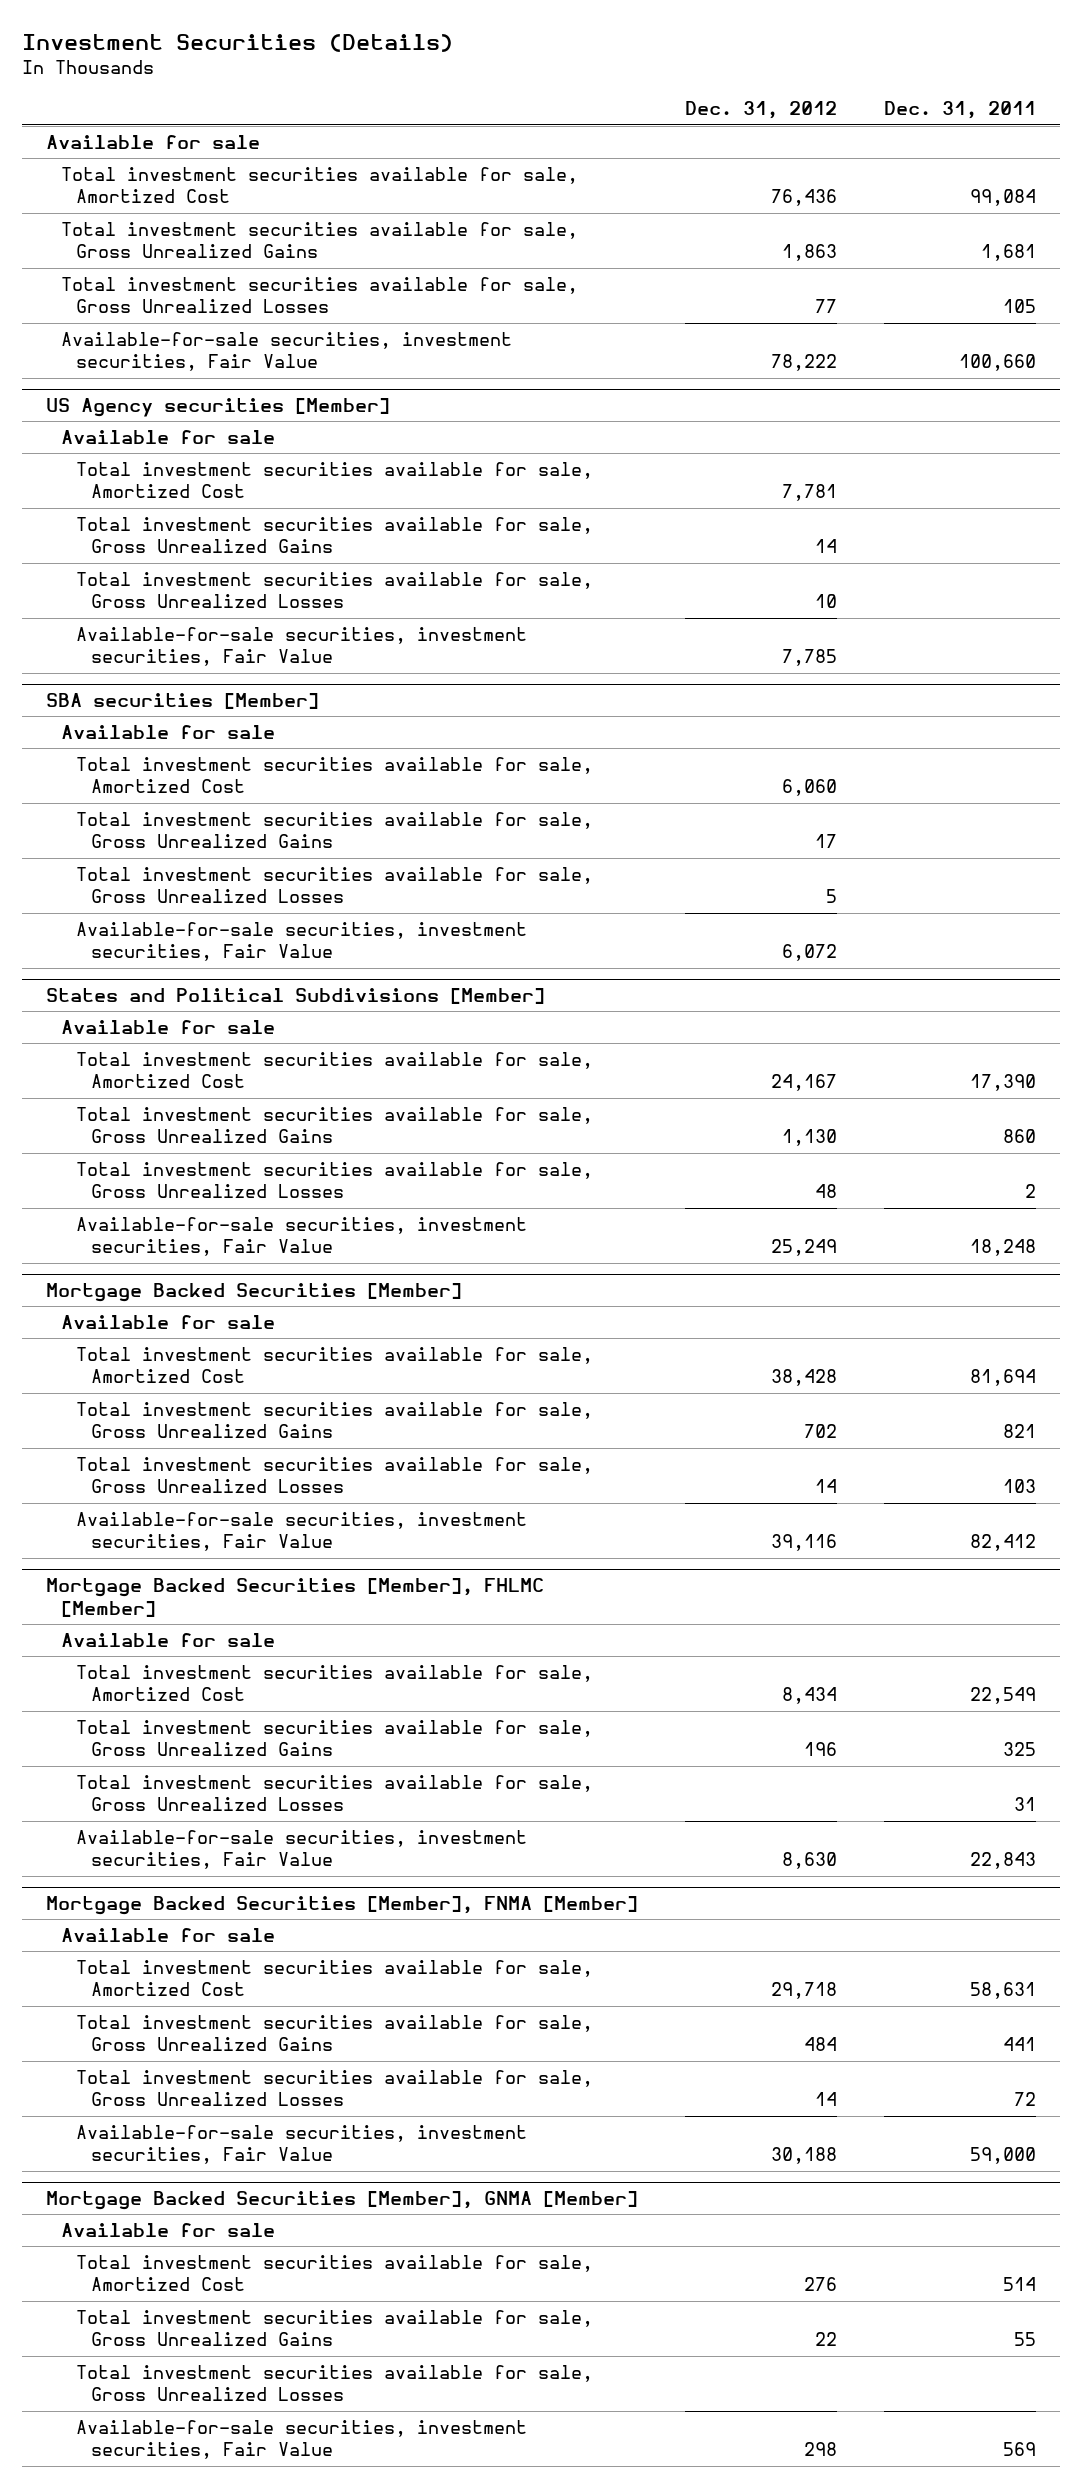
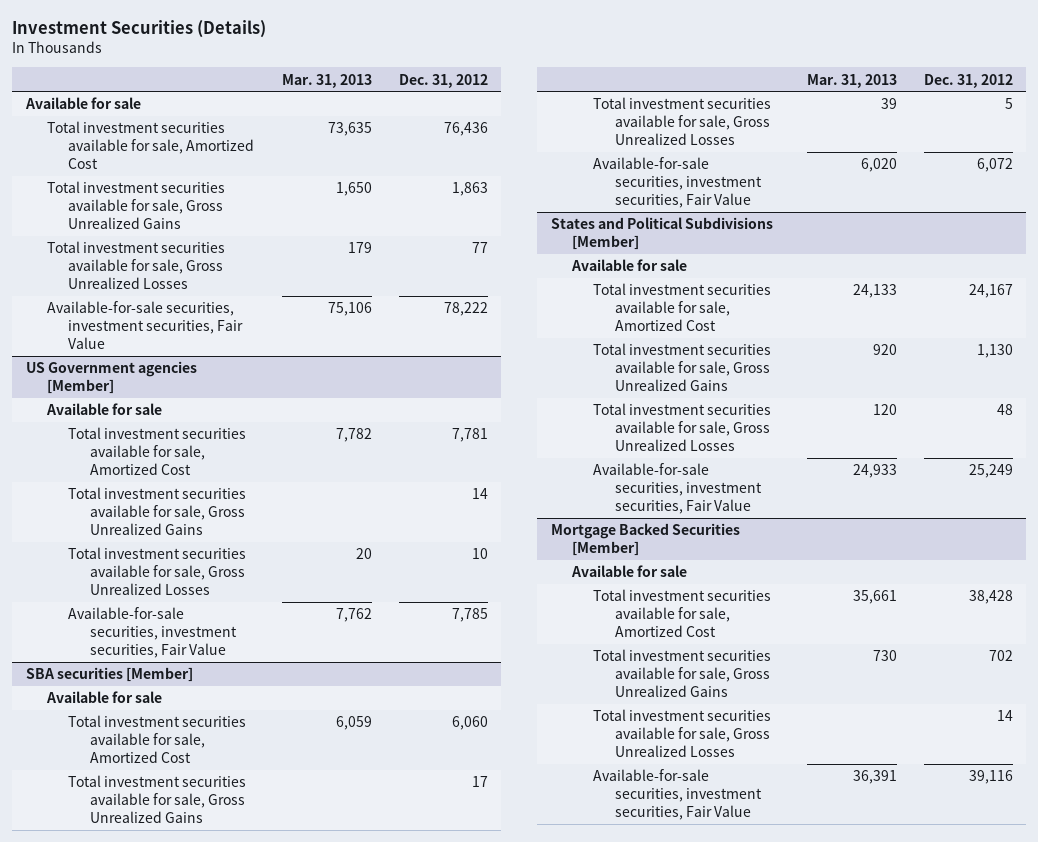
- | Dec. 31, 2012 | Dec. 31, 2011
+ | Mar. 31, 2013 | Dec. 31, 2012
- US Agency securities [Member]
+ US Government agencies [Member]
- Mortgage Backed Securities [Member], FHLMC [Member]
- Available for sale
- Total investment securities available for sale, Amortized Cost | 8,434 | 22,549
- Total investment securities available for sale, Gross Unrealized Gains | 196 | 325
- Total investment securities available for sale, Gross Unrealized Losses | | 31
- Available-for-sale securities, investment securities, Fair Value | 8,630 | 22,843
- Mortgage Backed Securities [Member], FNMA [Member]
- Available for sale
- Total investment securities available for sale, Amortized Cost | 29,718 | 58,631
- Total investment securities available for sale, Gross Unrealized Gains | 484 | 441
- Total investment securities available for sale, Gross Unrealized Losses | 14 | 72
- Available-for-sale securities, investment securities, Fair Value | 30,188 | 59,000
- Mortgage Backed Securities [Member], GNMA [Member]
- Available for sale
- Total investment securities available for sale, Amortized Cost | 276 | 514
- Total investment securities available for sale, Gross Unrealized Gains | 22 | 55
- Total investment securities available for sale, Gross Unrealized Losses
- Available-for-sale securities, investment securities, Fair Value | 298 | 569

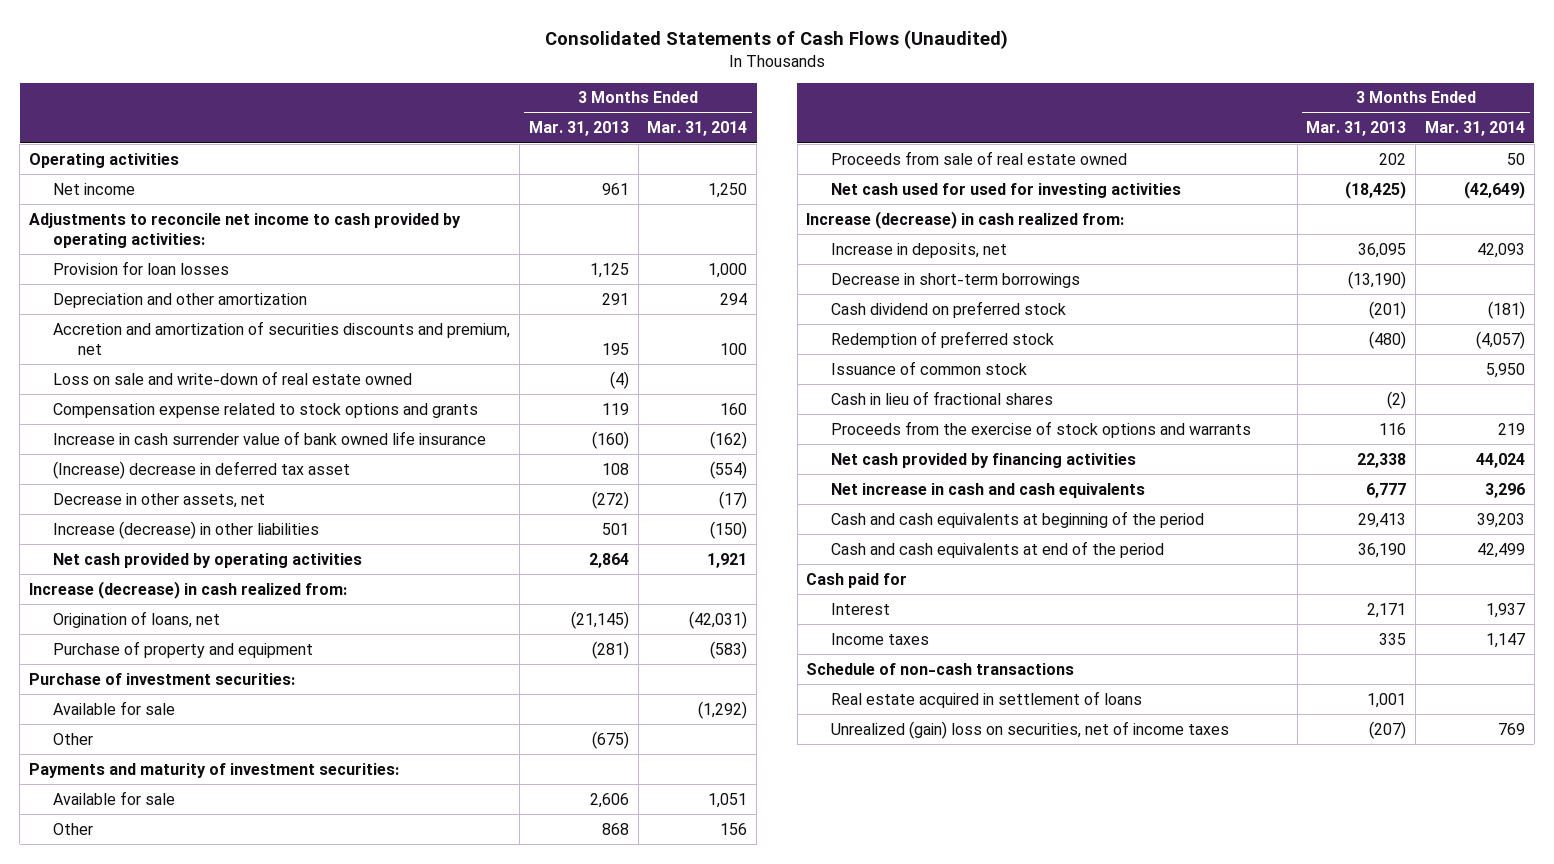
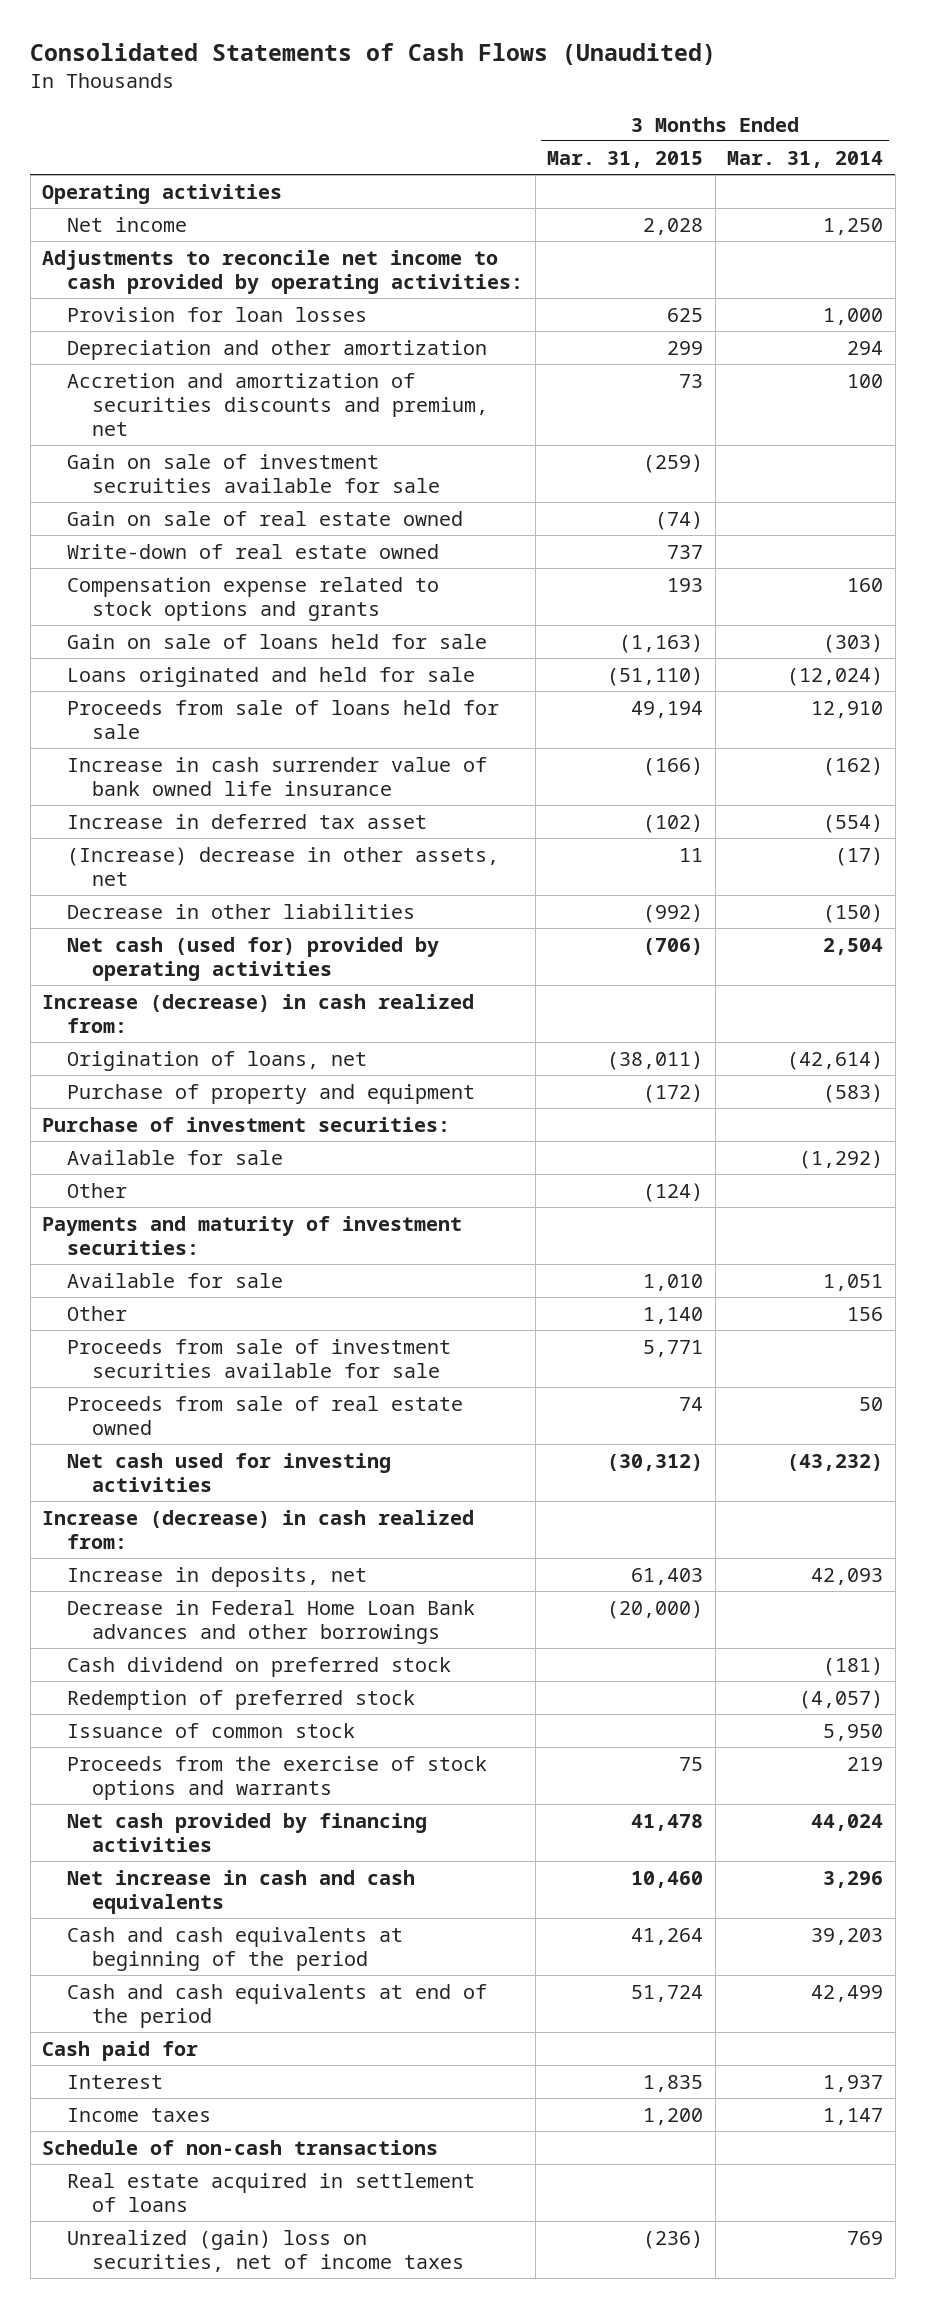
- | 3 Months Ended Mar. 31, 2013 | 3 Months Ended Mar. 31, 2014
+ | 3 Months Ended Mar. 31, 2015 | 3 Months Ended Mar. 31, 2014
- Loss on sale and write-down of real estate owned | (4) |
+ Gain on sale of investment secruities available for sale | (259) |
+ Gain on sale of real estate owned | (74) |
+ Write-down of real estate owned | 737 |
+ Gain on sale of loans held for sale | (1,163) | (303)
+ Loans originated and held for sale | (51,110) | (12,024)
+ Proceeds from sale of loans held for sale | 49,194 | 12,910
- (Increase) decrease in deferred tax asset | 108 | (554)
- Decrease in other assets, net | (272) | (17)
- Increase (decrease) in other liabilities | 501 | (150)
- Net cash provided by operating activities | 2,864 | 1,921
+ Increase in deferred tax asset | (102) | (554)
+ (Increase) decrease in other assets, net | 11 | (17)
+ Decrease in other liabilities | (992) | (150)
+ Net cash (used for) provided by operating activities | (706) | 2,504
- Origination of loans, net | (21,145) | (42,031)
+ Origination of loans, net | (38,011) | (42,614)
+ Proceeds from sale of investment securities available for sale | 5,771 |
- Net cash used for used for investing activities | (18,425) | (42,649)
+ Net cash used for investing activities | (30,312) | (43,232)
- Decrease in short-term borrowings | (13,190) |
+ Decrease in Federal Home Loan Bank advances and other borrowings | (20,000) |
- Cash in lieu of fractional shares | (2) |

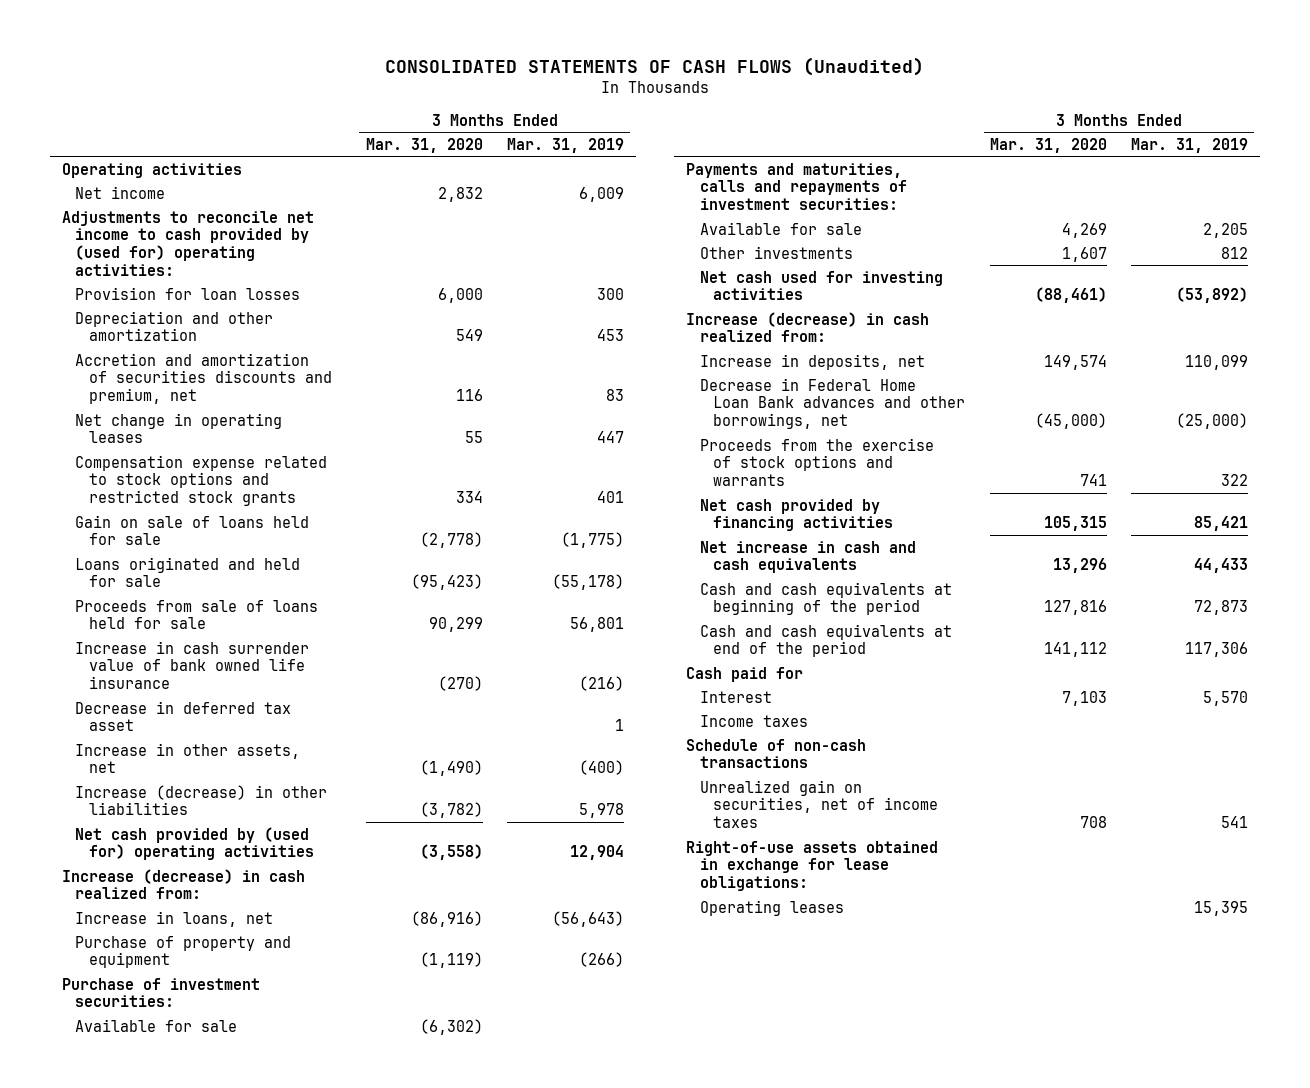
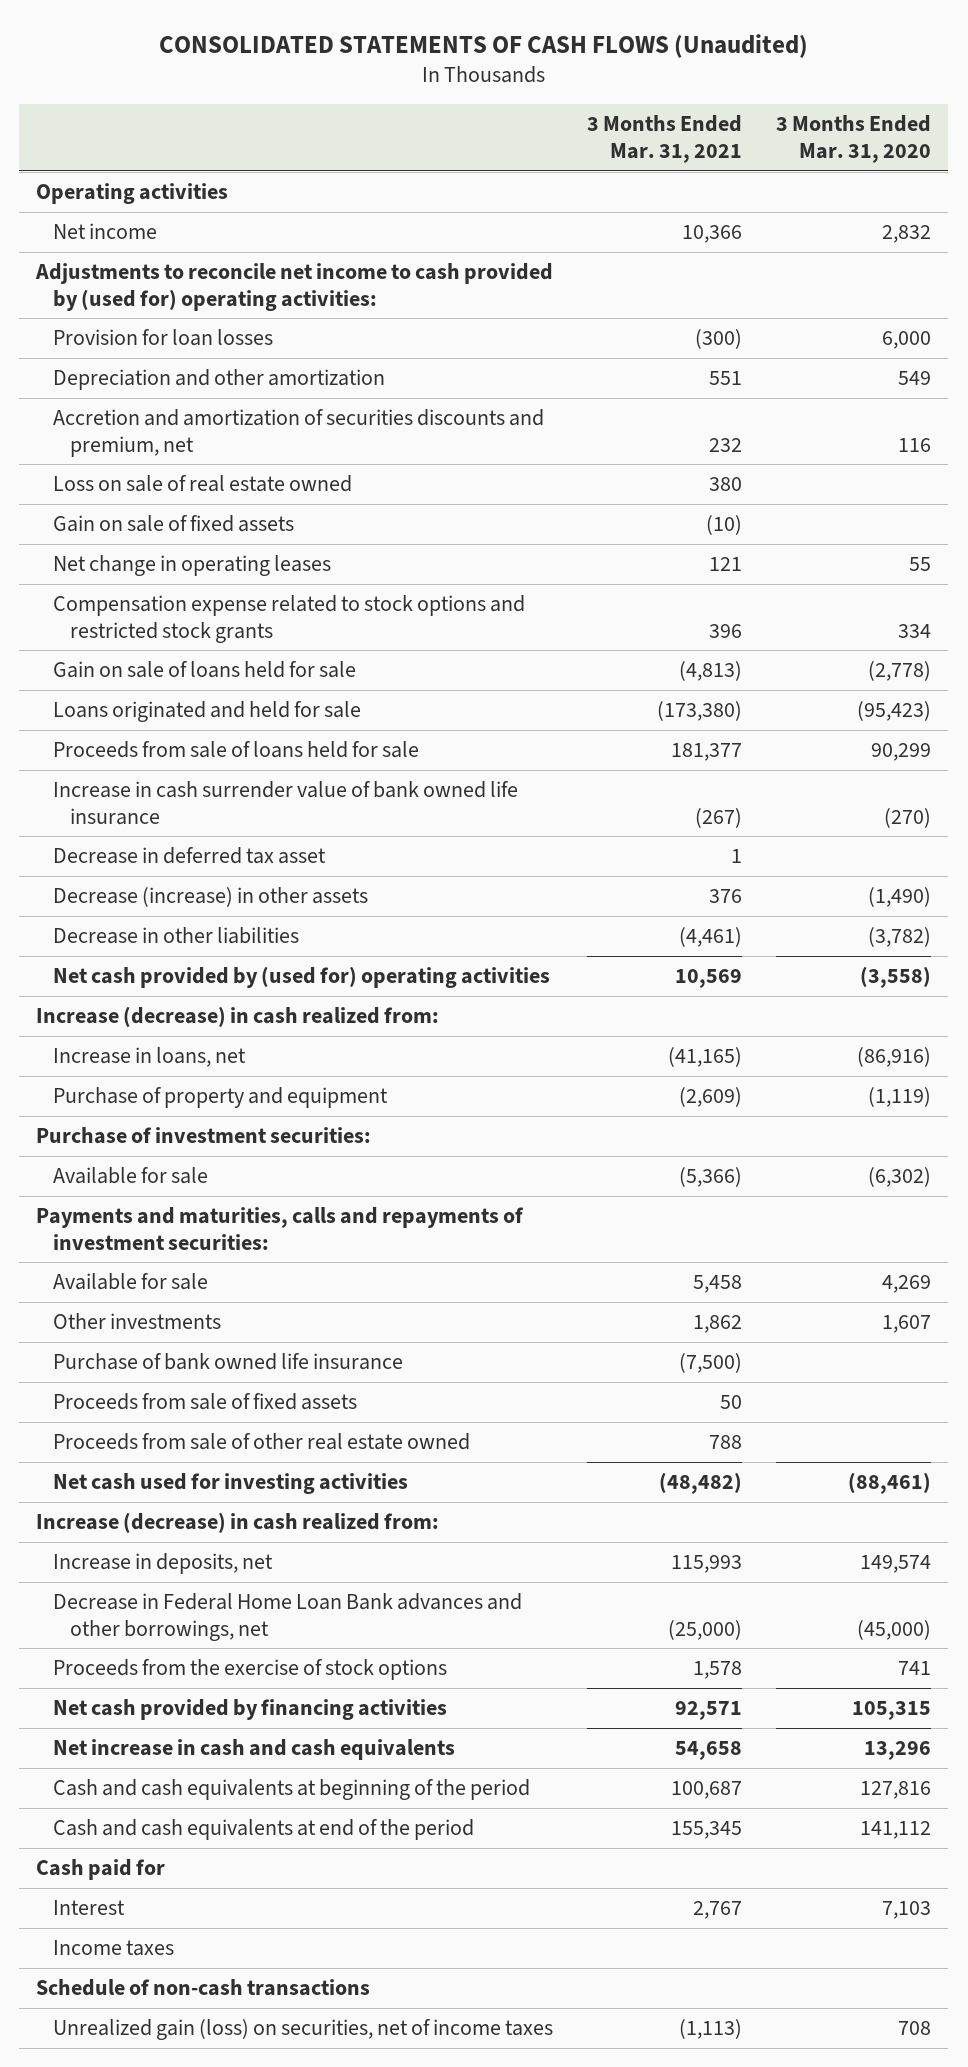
- | 3 Months Ended Mar. 31, 2020 | 3 Months Ended Mar. 31, 2019
+ | 3 Months Ended Mar. 31, 2021 | 3 Months Ended Mar. 31, 2020
+ Loss on sale of real estate owned | 380 |
+ Gain on sale of fixed assets | (10) |
- Increase in other assets, net | (1,490) | (400)
- Increase (decrease) in other liabilities | (3,782) | 5,978
+ Decrease (increase) in other assets | 376 | (1,490)
+ Decrease in other liabilities | (4,461) | (3,782)
+ Purchase of bank owned life insurance | (7,500) |
+ Proceeds from sale of fixed assets | 50 |
+ Proceeds from sale of other real estate owned | 788 |
- Proceeds from the exercise of stock options and warrants | 741 | 322
+ Proceeds from the exercise of stock options | 1,578 | 741
- Unrealized gain on securities, net of income taxes | 708 | 541
- Right-of-use assets obtained in exchange for lease obligations:
- Operating leases | | 15,395
+ Unrealized gain (loss) on securities, net of income taxes | (1,113) | 708

